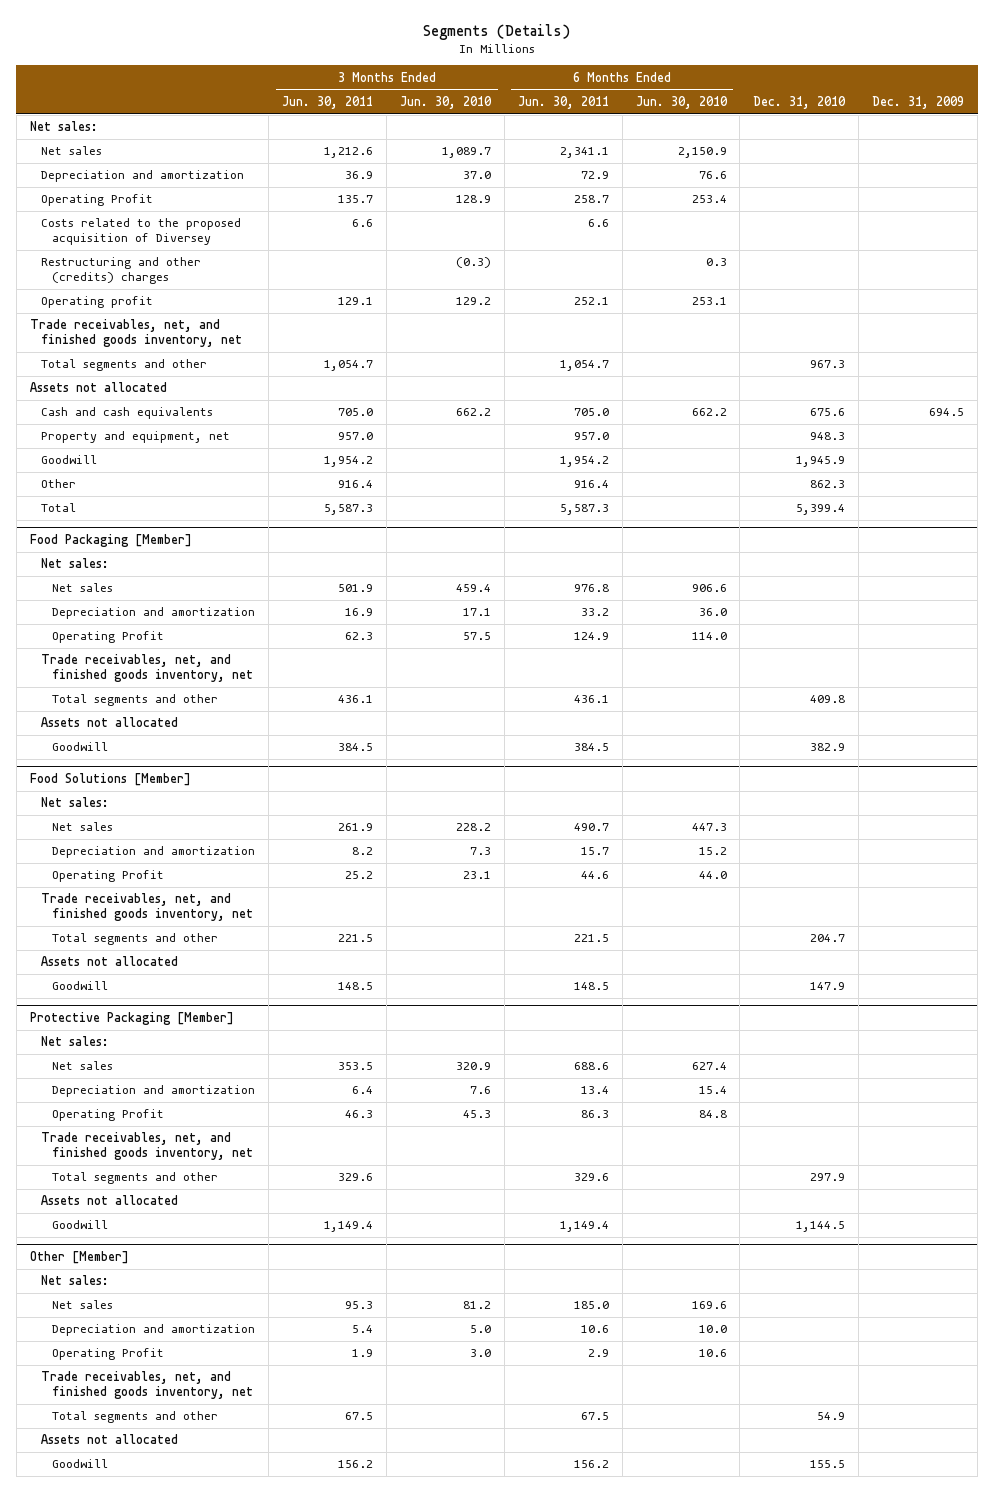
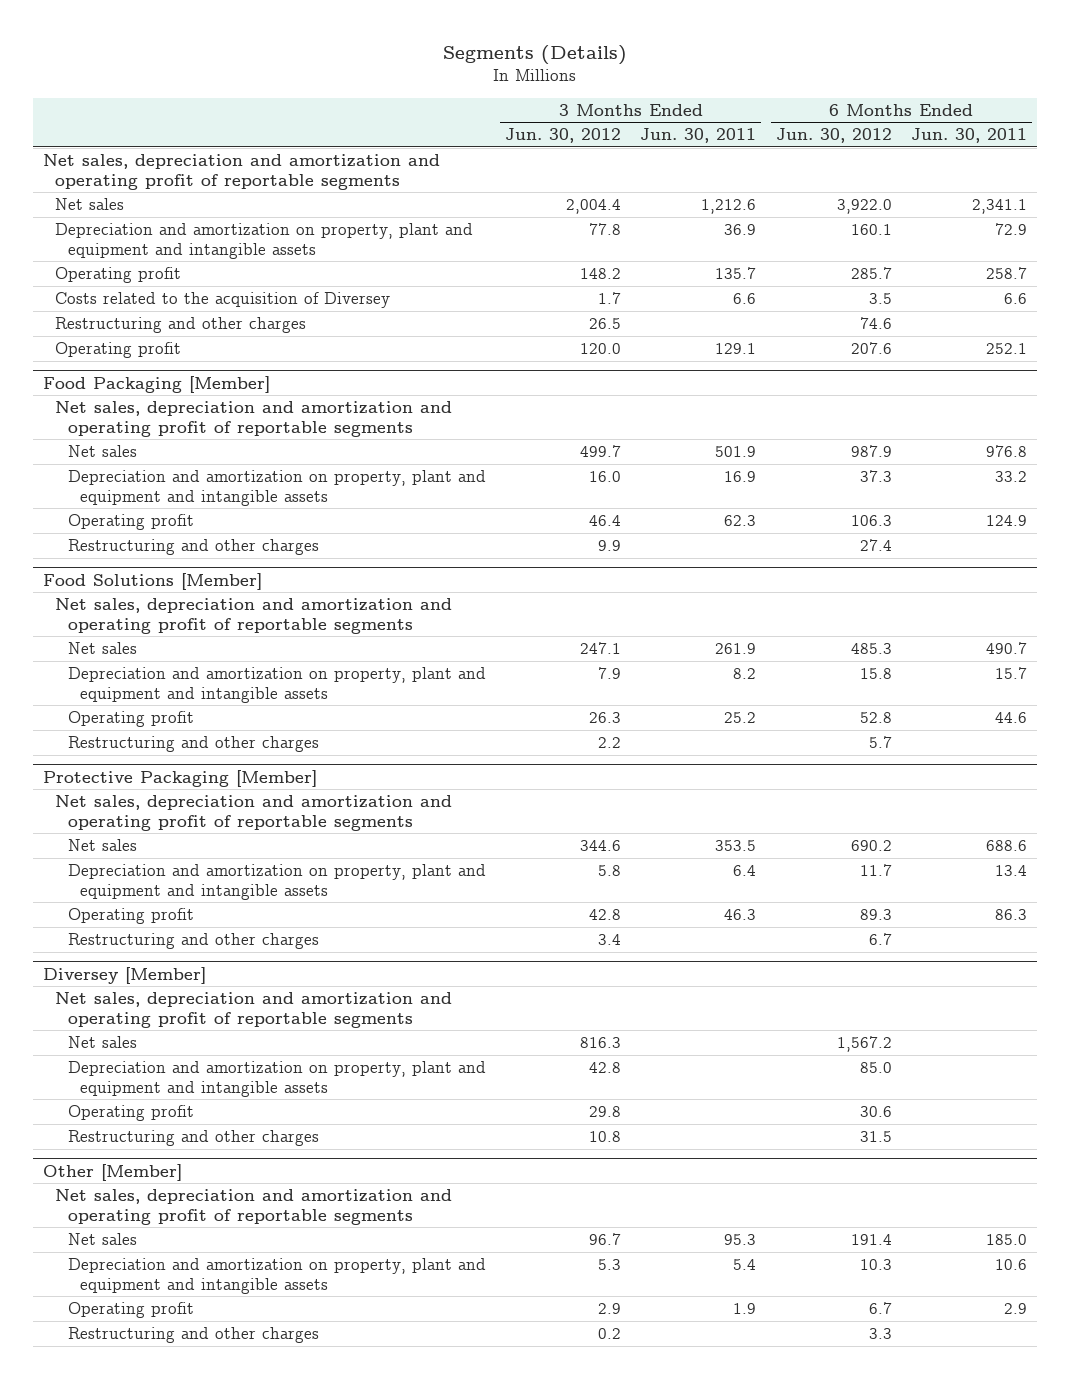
- | 3 Months Ended Jun. 30, 2011 | 3 Months Ended Jun. 30, 2010 | 6 Months Ended Jun. 30, 2011 | 6 Months Ended Jun. 30, 2010 | Dec. 31, 2010 | Dec. 31, 2009
+ | 3 Months Ended Jun. 30, 2012 | 3 Months Ended Jun. 30, 2011 | 6 Months Ended Jun. 30, 2012 | 6 Months Ended Jun. 30, 2011
- Net sales:
+ Net sales, depreciation and amortization and operating profit of reportable segments
- Depreciation and amortization | 36.9 | 37.0 | 72.9 | 76.6 | |
- Operating Profit | 135.7 | 128.9 | 258.7 | 253.4 | |
- Costs related to the proposed acquisition of Diversey | 6.6 | | 6.6 | | |
- Restructuring and other (credits) charges | | (0.3) | | 0.3 | |
+ Depreciation and amortization on property, plant and equipment and intangible assets | 77.8 | 36.9 | 160.1 | 72.9
+ Operating profit | 148.2 | 135.7 | 285.7 | 258.7
+ Costs related to the acquisition of Diversey | 1.7 | 6.6 | 3.5 | 6.6
+ Restructuring and other charges | 26.5 | | 74.6 |
- Trade receivables, net, and finished goods inventory, net
- Total segments and other | 1,054.7 | | 1,054.7 | | 967.3 |
- Assets not allocated
- Cash and cash equivalents | 705.0 | 662.2 | 705.0 | 662.2 | 675.6 | 694.5
- Property and equipment, net | 957.0 | | 957.0 | | 948.3 |
- Goodwill | 1,954.2 | | 1,954.2 | | 1,945.9 |
- Other | 916.4 | | 916.4 | | 862.3 |
- Total | 5,587.3 | | 5,587.3 | | 5,399.4 |
@ Food Packaging [Member]
- Net sales:
+ Net sales, depreciation and amortization and operating profit of reportable segments
- Depreciation and amortization | 16.9 | 17.1 | 33.2 | 36.0 | |
- Operating Profit | 62.3 | 57.5 | 124.9 | 114.0 | |
- Trade receivables, net, and finished goods inventory, net
- Total segments and other | 436.1 | | 436.1 | | 409.8 |
- Assets not allocated
- Goodwill | 384.5 | | 384.5 | | 382.9 |
+ Depreciation and amortization on property, plant and equipment and intangible assets | 16.0 | 16.9 | 37.3 | 33.2
+ Operating profit | 46.4 | 62.3 | 106.3 | 124.9
+ Restructuring and other charges | 9.9 | | 27.4 |
@ Food Solutions [Member]
- Net sales:
+ Net sales, depreciation and amortization and operating profit of reportable segments
- Depreciation and amortization | 8.2 | 7.3 | 15.7 | 15.2 | |
- Operating Profit | 25.2 | 23.1 | 44.6 | 44.0 | |
- Trade receivables, net, and finished goods inventory, net
- Total segments and other | 221.5 | | 221.5 | | 204.7 |
- Assets not allocated
- Goodwill | 148.5 | | 148.5 | | 147.9 |
+ Depreciation and amortization on property, plant and equipment and intangible assets | 7.9 | 8.2 | 15.8 | 15.7
+ Operating profit | 26.3 | 25.2 | 52.8 | 44.6
+ Restructuring and other charges | 2.2 | | 5.7 |
@ Protective Packaging [Member]
- Net sales:
+ Net sales, depreciation and amortization and operating profit of reportable segments
- Depreciation and amortization | 6.4 | 7.6 | 13.4 | 15.4 | |
- Operating Profit | 46.3 | 45.3 | 86.3 | 84.8 | |
- Trade receivables, net, and finished goods inventory, net
- Total segments and other | 329.6 | | 329.6 | | 297.9 |
- Assets not allocated
- Goodwill | 1,149.4 | | 1,149.4 | | 1,144.5 |
+ Depreciation and amortization on property, plant and equipment and intangible assets | 5.8 | 6.4 | 11.7 | 13.4
+ Operating profit | 42.8 | 46.3 | 89.3 | 86.3
+ Restructuring and other charges | 3.4 | | 6.7 |
+ Diversey [Member]
+ Net sales, depreciation and amortization and operating profit of reportable segments
+ Net sales | 816.3 | | 1,567.2 |
+ Depreciation and amortization on property, plant and equipment and intangible assets | 42.8 | | 85.0 |
+ Operating profit | 29.8 | | 30.6 |
+ Restructuring and other charges | 10.8 | | 31.5 |
@ Other [Member]
- Net sales:
+ Net sales, depreciation and amortization and operating profit of reportable segments
- Depreciation and amortization | 5.4 | 5.0 | 10.6 | 10.0 | |
- Operating Profit | 1.9 | 3.0 | 2.9 | 10.6 | |
- Trade receivables, net, and finished goods inventory, net
- Total segments and other | 67.5 | | 67.5 | | 54.9 |
- Assets not allocated
- Goodwill | 156.2 | | 156.2 | | 155.5 |
+ Depreciation and amortization on property, plant and equipment and intangible assets | 5.3 | 5.4 | 10.3 | 10.6
+ Operating profit | 2.9 | 1.9 | 6.7 | 2.9
+ Restructuring and other charges | 0.2 | | 3.3 |

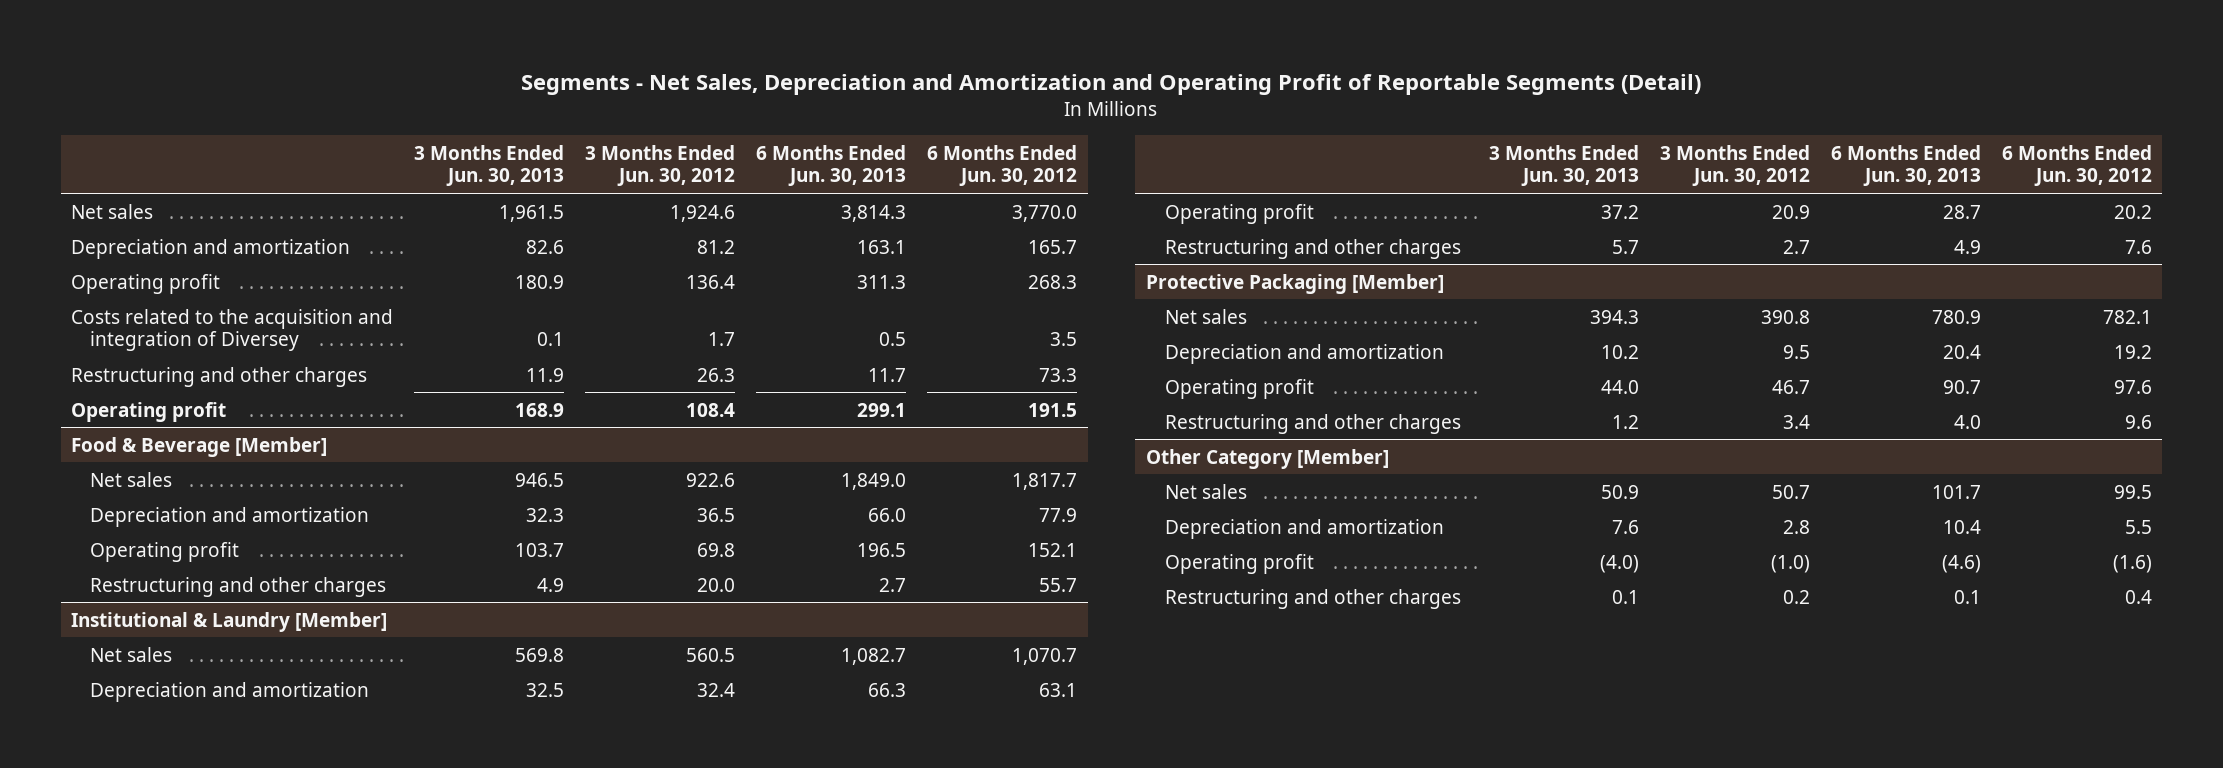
- Segments (Details)
+ Segments - Net Sales, Depreciation and Amortization and Operating Profit of Reportable Segments (Detail)
- | 3 Months Ended Jun. 30, 2012 | 3 Months Ended Jun. 30, 2011 | 6 Months Ended Jun. 30, 2012 | 6 Months Ended Jun. 30, 2011
+ | 3 Months Ended Jun. 30, 2013 | 3 Months Ended Jun. 30, 2012 | 6 Months Ended Jun. 30, 2013 | 6 Months Ended Jun. 30, 2012
- Net sales, depreciation and amortization and operating profit of reportable segments
- Net sales | 2,004.4 | 1,212.6 | 3,922.0 | 2,341.1
- Depreciation and amortization on property, plant and equipment and intangible assets | 77.8 | 36.9 | 160.1 | 72.9
- Operating profit | 148.2 | 135.7 | 285.7 | 258.7
- Costs related to the acquisition of Diversey | 1.7 | 6.6 | 3.5 | 6.6
- Restructuring and other charges | 26.5 | | 74.6 |
- Operating profit | 120.0 | 129.1 | 207.6 | 252.1
- Food Packaging [Member]
- Net sales, depreciation and amortization and operating profit of reportable segments
- Net sales | 499.7 | 501.9 | 987.9 | 976.8
- Depreciation and amortization on property, plant and equipment and intangible assets | 16.0 | 16.9 | 37.3 | 33.2
- Operating profit | 46.4 | 62.3 | 106.3 | 124.9
- Restructuring and other charges | 9.9 | | 27.4 |
- Food Solutions [Member]
- Net sales, depreciation and amortization and operating profit of reportable segments
- Net sales | 247.1 | 261.9 | 485.3 | 490.7
- Depreciation and amortization on property, plant and equipment and intangible assets | 7.9 | 8.2 | 15.8 | 15.7
- Operating profit | 26.3 | 25.2 | 52.8 | 44.6
- Restructuring and other charges | 2.2 | | 5.7 |
+ Net sales | 1,961.5 | 1,924.6 | 3,814.3 | 3,770.0
+ Depreciation and amortization | 82.6 | 81.2 | 163.1 | 165.7
+ Operating profit | 180.9 | 136.4 | 311.3 | 268.3
+ Costs related to the acquisition and integration of Diversey | 0.1 | 1.7 | 0.5 | 3.5
+ Restructuring and other charges | 11.9 | 26.3 | 11.7 | 73.3
+ Operating profit | 168.9 | 108.4 | 299.1 | 191.5
+ Food & Beverage [Member]
+ Net sales | 946.5 | 922.6 | 1,849.0 | 1,817.7
+ Depreciation and amortization | 32.3 | 36.5 | 66.0 | 77.9
+ Operating profit | 103.7 | 69.8 | 196.5 | 152.1
+ Restructuring and other charges | 4.9 | 20.0 | 2.7 | 55.7
+ Institutional & Laundry [Member]
+ Net sales | 569.8 | 560.5 | 1,082.7 | 1,070.7
+ Depreciation and amortization | 32.5 | 32.4 | 66.3 | 63.1
+ Operating profit | 37.2 | 20.9 | 28.7 | 20.2
+ Restructuring and other charges | 5.7 | 2.7 | 4.9 | 7.6
@ Protective Packaging [Member]
- Net sales, depreciation and amortization and operating profit of reportable segments
- Net sales | 344.6 | 353.5 | 690.2 | 688.6
- Depreciation and amortization on property, plant and equipment and intangible assets | 5.8 | 6.4 | 11.7 | 13.4
- Operating profit | 42.8 | 46.3 | 89.3 | 86.3
- Restructuring and other charges | 3.4 | | 6.7 |
- Diversey [Member]
- Net sales, depreciation and amortization and operating profit of reportable segments
- Net sales | 816.3 | | 1,567.2 |
- Depreciation and amortization on property, plant and equipment and intangible assets | 42.8 | | 85.0 |
- Operating profit | 29.8 | | 30.6 |
- Restructuring and other charges | 10.8 | | 31.5 |
- Other [Member]
- Net sales, depreciation and amortization and operating profit of reportable segments
- Net sales | 96.7 | 95.3 | 191.4 | 185.0
- Depreciation and amortization on property, plant and equipment and intangible assets | 5.3 | 5.4 | 10.3 | 10.6
- Operating profit | 2.9 | 1.9 | 6.7 | 2.9
- Restructuring and other charges | 0.2 | | 3.3 |
@ Protective Packaging [Member]
+ Net sales | 394.3 | 390.8 | 780.9 | 782.1
+ Depreciation and amortization | 10.2 | 9.5 | 20.4 | 19.2
+ Operating profit | 44.0 | 46.7 | 90.7 | 97.6
+ Restructuring and other charges | 1.2 | 3.4 | 4.0 | 9.6
+ Other Category [Member]
+ Net sales | 50.9 | 50.7 | 101.7 | 99.5
+ Depreciation and amortization | 7.6 | 2.8 | 10.4 | 5.5
+ Operating profit | (4.0) | (1.0) | (4.6) | (1.6)
+ Restructuring and other charges | 0.1 | 0.2 | 0.1 | 0.4

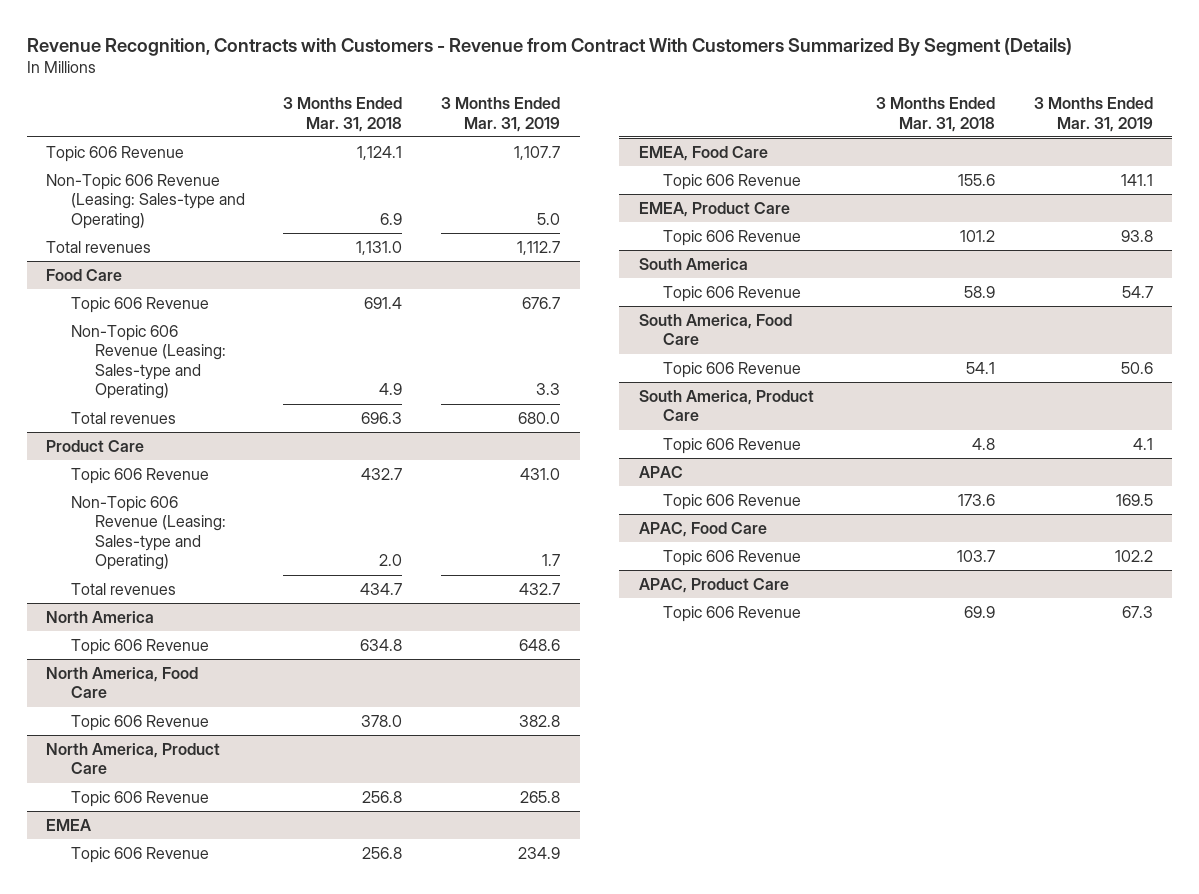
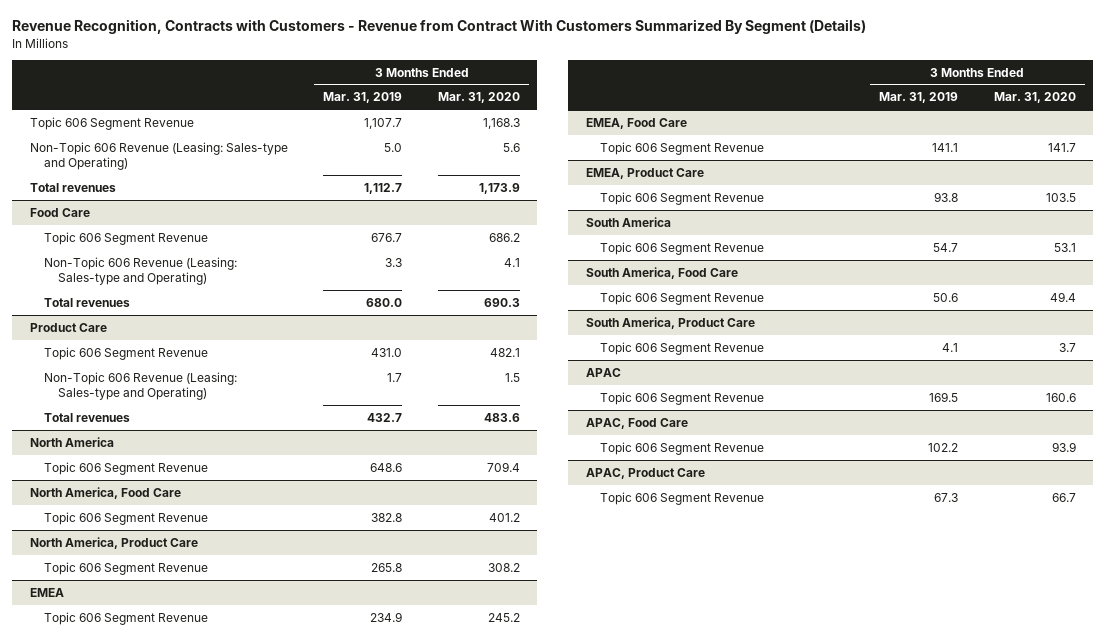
- | 3 Months Ended Mar. 31, 2018 | 3 Months Ended Mar. 31, 2019
+ | 3 Months Ended Mar. 31, 2019 | 3 Months Ended Mar. 31, 2020
- Topic 606 Revenue | 1,124.1 | 1,107.7
+ Topic 606 Segment Revenue | 1,107.7 | 1,168.3
@ Food Care
- Topic 606 Revenue | 691.4 | 676.7
+ Topic 606 Segment Revenue | 676.7 | 686.2
@ Product Care
- Topic 606 Revenue | 432.7 | 431.0
+ Topic 606 Segment Revenue | 431.0 | 482.1
@ North America
- Topic 606 Revenue | 634.8 | 648.6
+ Topic 606 Segment Revenue | 648.6 | 709.4
@ North America, Food Care
- Topic 606 Revenue | 378.0 | 382.8
+ Topic 606 Segment Revenue | 382.8 | 401.2
@ North America, Product Care
- Topic 606 Revenue | 256.8 | 265.8
+ Topic 606 Segment Revenue | 265.8 | 308.2
@ EMEA
- Topic 606 Revenue | 256.8 | 234.9
+ Topic 606 Segment Revenue | 234.9 | 245.2
@ EMEA, Food Care
- Topic 606 Revenue | 155.6 | 141.1
+ Topic 606 Segment Revenue | 141.1 | 141.7
@ EMEA, Product Care
- Topic 606 Revenue | 101.2 | 93.8
+ Topic 606 Segment Revenue | 93.8 | 103.5
@ South America
- Topic 606 Revenue | 58.9 | 54.7
+ Topic 606 Segment Revenue | 54.7 | 53.1
@ South America, Food Care
- Topic 606 Revenue | 54.1 | 50.6
+ Topic 606 Segment Revenue | 50.6 | 49.4
@ South America, Product Care
- Topic 606 Revenue | 4.8 | 4.1
+ Topic 606 Segment Revenue | 4.1 | 3.7
@ APAC
- Topic 606 Revenue | 173.6 | 169.5
+ Topic 606 Segment Revenue | 169.5 | 160.6
@ APAC, Food Care
- Topic 606 Revenue | 103.7 | 102.2
+ Topic 606 Segment Revenue | 102.2 | 93.9
@ APAC, Product Care
- Topic 606 Revenue | 69.9 | 67.3
+ Topic 606 Segment Revenue | 67.3 | 66.7

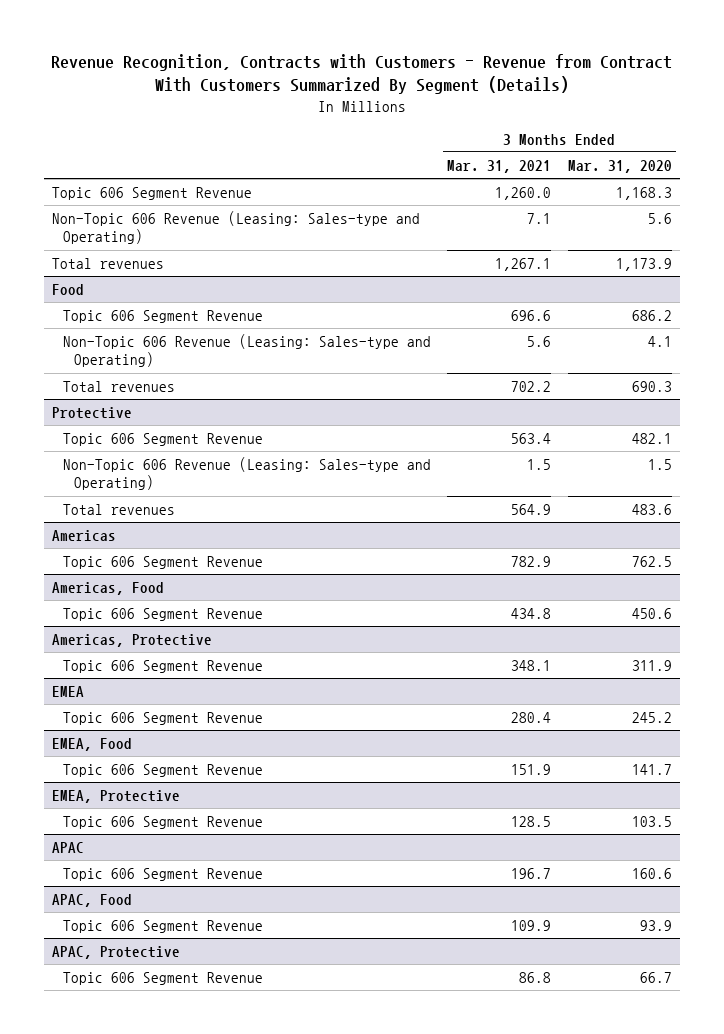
- | 3 Months Ended Mar. 31, 2019 | 3 Months Ended Mar. 31, 2020
+ | 3 Months Ended Mar. 31, 2021 | 3 Months Ended Mar. 31, 2020
- Food Care
+ Food
- Product Care
+ Protective
- North America
- Topic 606 Segment Revenue | 648.6 | 709.4
- North America, Food Care
- Topic 606 Segment Revenue | 382.8 | 401.2
- North America, Product Care
- Topic 606 Segment Revenue | 265.8 | 308.2
+ Americas
+ Topic 606 Segment Revenue | 782.9 | 762.5
+ Americas, Food
+ Topic 606 Segment Revenue | 434.8 | 450.6
+ Americas, Protective
+ Topic 606 Segment Revenue | 348.1 | 311.9
- EMEA, Food Care
+ EMEA, Food
- EMEA, Product Care
+ EMEA, Protective
- South America
- Topic 606 Segment Revenue | 54.7 | 53.1
- South America, Food Care
- Topic 606 Segment Revenue | 50.6 | 49.4
- South America, Product Care
- Topic 606 Segment Revenue | 4.1 | 3.7
- APAC, Food Care
+ APAC, Food
- APAC, Product Care
+ APAC, Protective

